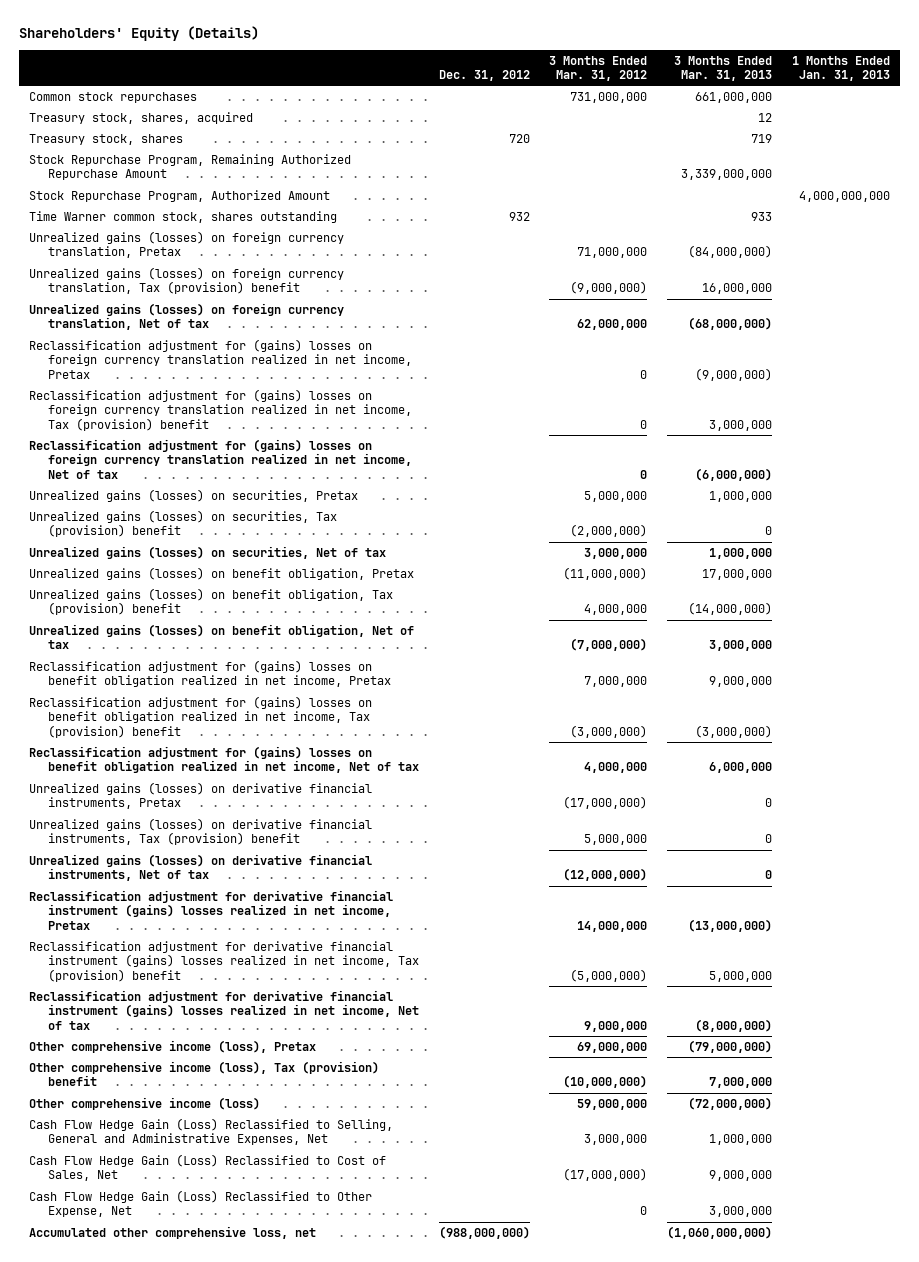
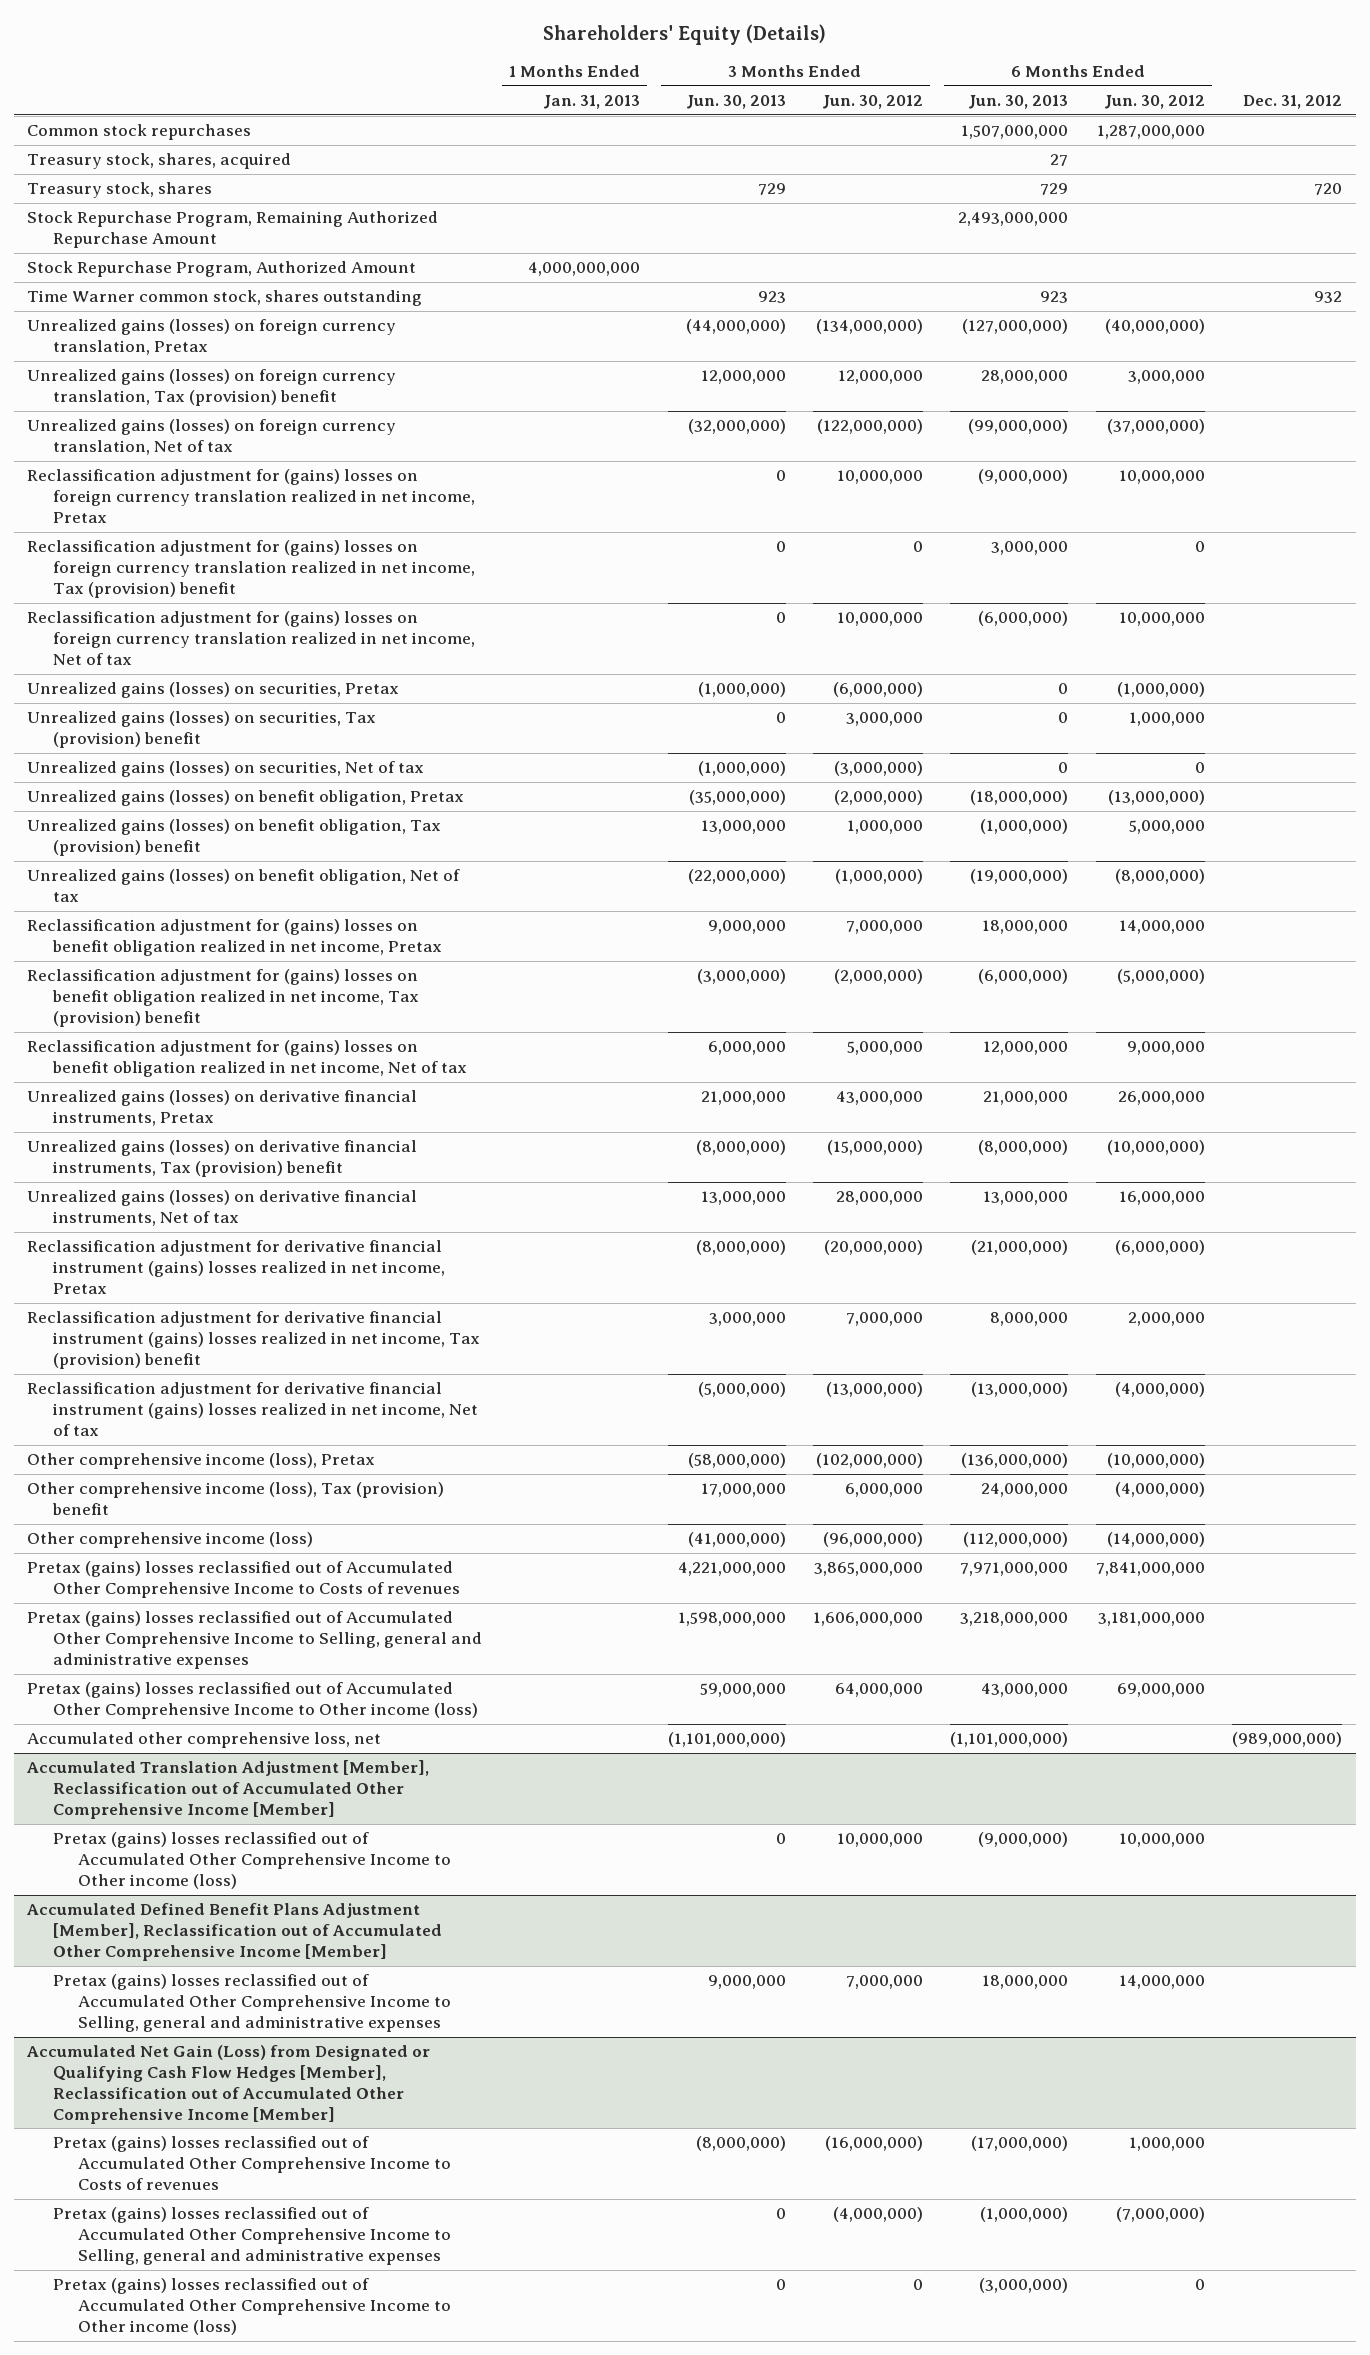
- | Dec. 31, 2012 | 3 Months Ended Mar. 31, 2012 | 3 Months Ended Mar. 31, 2013 | 1 Months Ended Jan. 31, 2013
+ | 1 Months Ended Jan. 31, 2013 | 3 Months Ended Jun. 30, 2013 | 3 Months Ended Jun. 30, 2012 | 6 Months Ended Jun. 30, 2013 | 6 Months Ended Jun. 30, 2012 | Dec. 31, 2012
- Cash Flow Hedge Gain (Loss) Reclassified to Selling, General and Administrative Expenses, Net | | 3,000,000 | 1,000,000 |
- Cash Flow Hedge Gain (Loss) Reclassified to Cost of Sales, Net | | (17,000,000) | 9,000,000 |
- Cash Flow Hedge Gain (Loss) Reclassified to Other Expense, Net | | 0 | 3,000,000 |
- Accumulated other comprehensive loss, net | (988,000,000) | | (1,060,000,000) |
+ Pretax (gains) losses reclassified out of Accumulated Other Comprehensive Income to Costs of revenues | | 4,221,000,000 | 3,865,000,000 | 7,971,000,000 | 7,841,000,000 |
+ Pretax (gains) losses reclassified out of Accumulated Other Comprehensive Income to Selling, general and administrative expenses | | 1,598,000,000 | 1,606,000,000 | 3,218,000,000 | 3,181,000,000 |
+ Pretax (gains) losses reclassified out of Accumulated Other Comprehensive Income to Other income (loss) | | 59,000,000 | 64,000,000 | 43,000,000 | 69,000,000 |
+ Accumulated other comprehensive loss, net | | (1,101,000,000) | | (1,101,000,000) | | (989,000,000)
+ Accumulated Translation Adjustment [Member], Reclassification out of Accumulated Other Comprehensive Income [Member]
+ Pretax (gains) losses reclassified out of Accumulated Other Comprehensive Income to Other income (loss) | | 0 | 10,000,000 | (9,000,000) | 10,000,000 |
+ Accumulated Defined Benefit Plans Adjustment [Member], Reclassification out of Accumulated Other Comprehensive Income [Member]
+ Pretax (gains) losses reclassified out of Accumulated Other Comprehensive Income to Selling, general and administrative expenses | | 9,000,000 | 7,000,000 | 18,000,000 | 14,000,000 |
+ Accumulated Net Gain (Loss) from Designated or Qualifying Cash Flow Hedges [Member], Reclassification out of Accumulated Other Comprehensive Income [Member]
+ Pretax (gains) losses reclassified out of Accumulated Other Comprehensive Income to Costs of revenues | | (8,000,000) | (16,000,000) | (17,000,000) | 1,000,000 |
+ Pretax (gains) losses reclassified out of Accumulated Other Comprehensive Income to Selling, general and administrative expenses | | 0 | (4,000,000) | (1,000,000) | (7,000,000) |
+ Pretax (gains) losses reclassified out of Accumulated Other Comprehensive Income to Other income (loss) | | 0 | 0 | (3,000,000) | 0 |

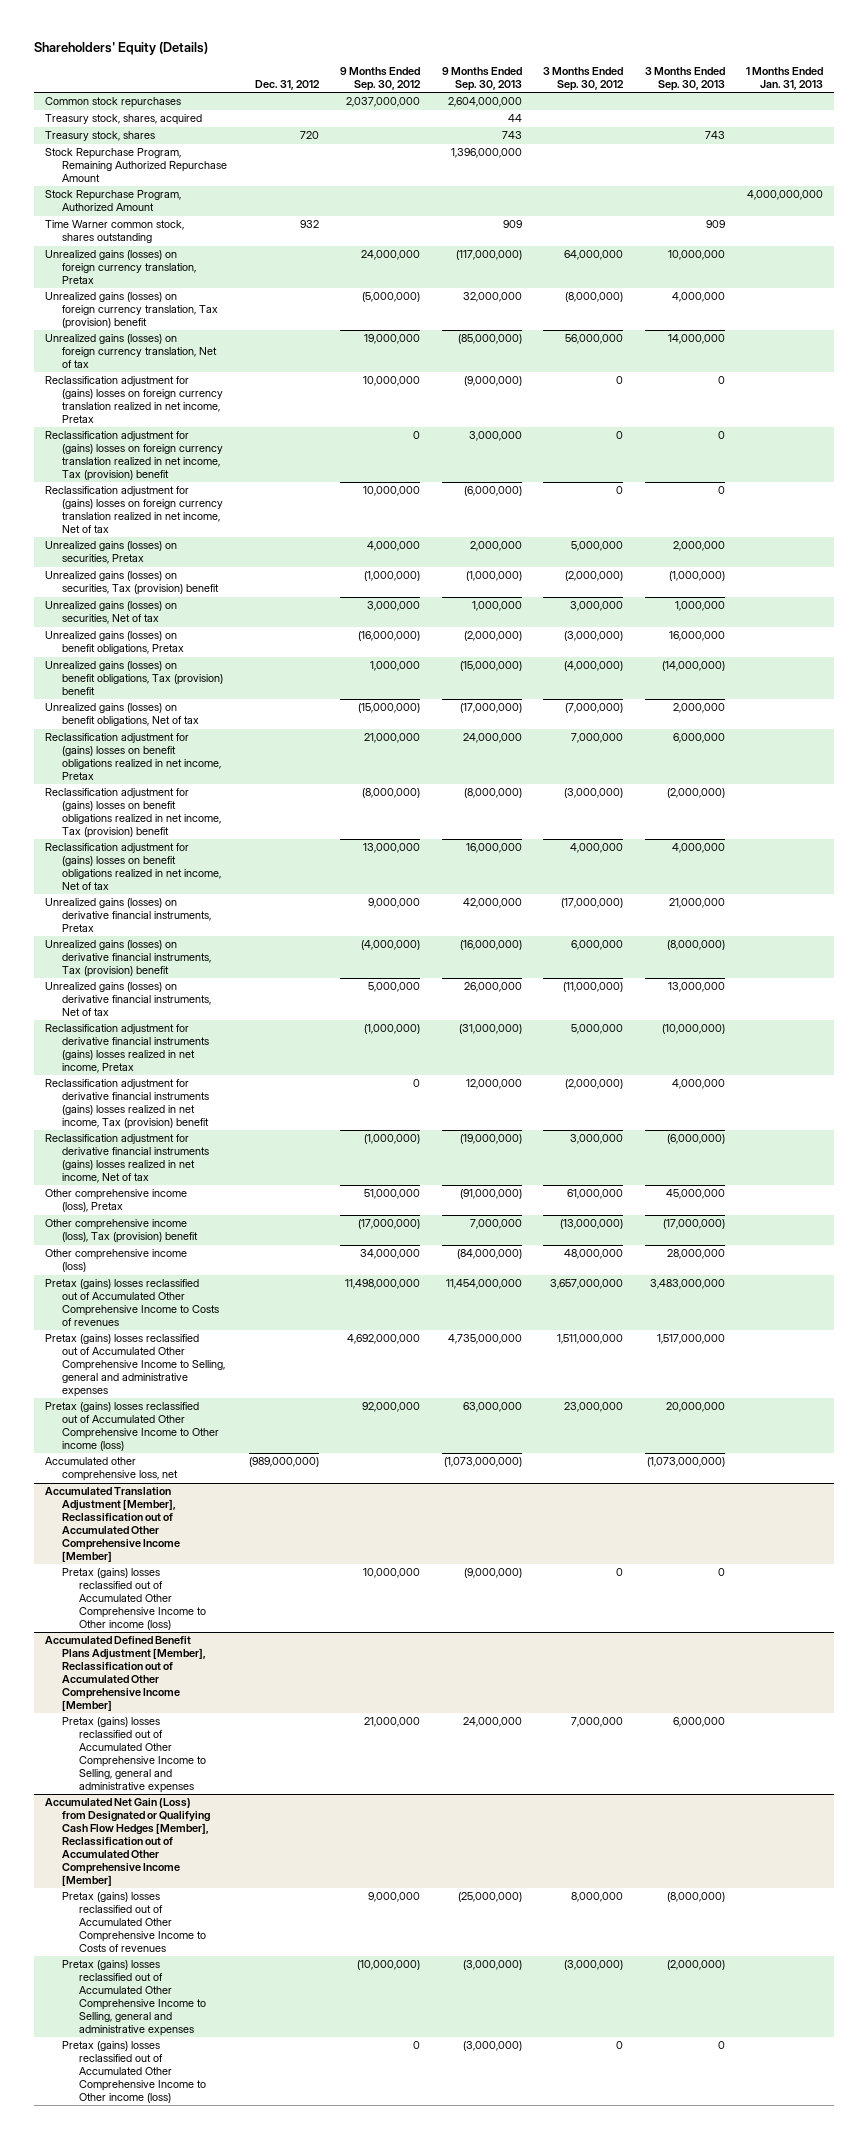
- | 1 Months Ended Jan. 31, 2013 | 3 Months Ended Jun. 30, 2013 | 3 Months Ended Jun. 30, 2012 | 6 Months Ended Jun. 30, 2013 | 6 Months Ended Jun. 30, 2012 | Dec. 31, 2012
+ | Dec. 31, 2012 | 9 Months Ended Sep. 30, 2012 | 9 Months Ended Sep. 30, 2013 | 3 Months Ended Sep. 30, 2012 | 3 Months Ended Sep. 30, 2013 | 1 Months Ended Jan. 31, 2013
- Unrealized gains (losses) on benefit obligation, Pretax | | (35,000,000) | (2,000,000) | (18,000,000) | (13,000,000) |
- Unrealized gains (losses) on benefit obligation, Tax (provision) benefit | | 13,000,000 | 1,000,000 | (1,000,000) | 5,000,000 |
- Unrealized gains (losses) on benefit obligation, Net of tax | | (22,000,000) | (1,000,000) | (19,000,000) | (8,000,000) |
- Reclassification adjustment for (gains) losses on benefit obligation realized in net income, Pretax | | 9,000,000 | 7,000,000 | 18,000,000 | 14,000,000 |
- Reclassification adjustment for (gains) losses on benefit obligation realized in net income, Tax (provision) benefit | | (3,000,000) | (2,000,000) | (6,000,000) | (5,000,000) |
- Reclassification adjustment for (gains) losses on benefit obligation realized in net income, Net of tax | | 6,000,000 | 5,000,000 | 12,000,000 | 9,000,000 |
+ Unrealized gains (losses) on benefit obligations, Pretax | | (16,000,000) | (2,000,000) | (3,000,000) | 16,000,000 |
+ Unrealized gains (losses) on benefit obligations, Tax (provision) benefit | | 1,000,000 | (15,000,000) | (4,000,000) | (14,000,000) |
+ Unrealized gains (losses) on benefit obligations, Net of tax | | (15,000,000) | (17,000,000) | (7,000,000) | 2,000,000 |
+ Reclassification adjustment for (gains) losses on benefit obligations realized in net income, Pretax | | 21,000,000 | 24,000,000 | 7,000,000 | 6,000,000 |
+ Reclassification adjustment for (gains) losses on benefit obligations realized in net income, Tax (provision) benefit | | (8,000,000) | (8,000,000) | (3,000,000) | (2,000,000) |
+ Reclassification adjustment for (gains) losses on benefit obligations realized in net income, Net of tax | | 13,000,000 | 16,000,000 | 4,000,000 | 4,000,000 |
- Reclassification adjustment for derivative financial instrument (gains) losses realized in net income, Pretax | | (8,000,000) | (20,000,000) | (21,000,000) | (6,000,000) |
- Reclassification adjustment for derivative financial instrument (gains) losses realized in net income, Tax (provision) benefit | | 3,000,000 | 7,000,000 | 8,000,000 | 2,000,000 |
- Reclassification adjustment for derivative financial instrument (gains) losses realized in net income, Net of tax | | (5,000,000) | (13,000,000) | (13,000,000) | (4,000,000) |
+ Reclassification adjustment for derivative financial instruments (gains) losses realized in net income, Pretax | | (1,000,000) | (31,000,000) | 5,000,000 | (10,000,000) |
+ Reclassification adjustment for derivative financial instruments (gains) losses realized in net income, Tax (provision) benefit | | 0 | 12,000,000 | (2,000,000) | 4,000,000 |
+ Reclassification adjustment for derivative financial instruments (gains) losses realized in net income, Net of tax | | (1,000,000) | (19,000,000) | 3,000,000 | (6,000,000) |

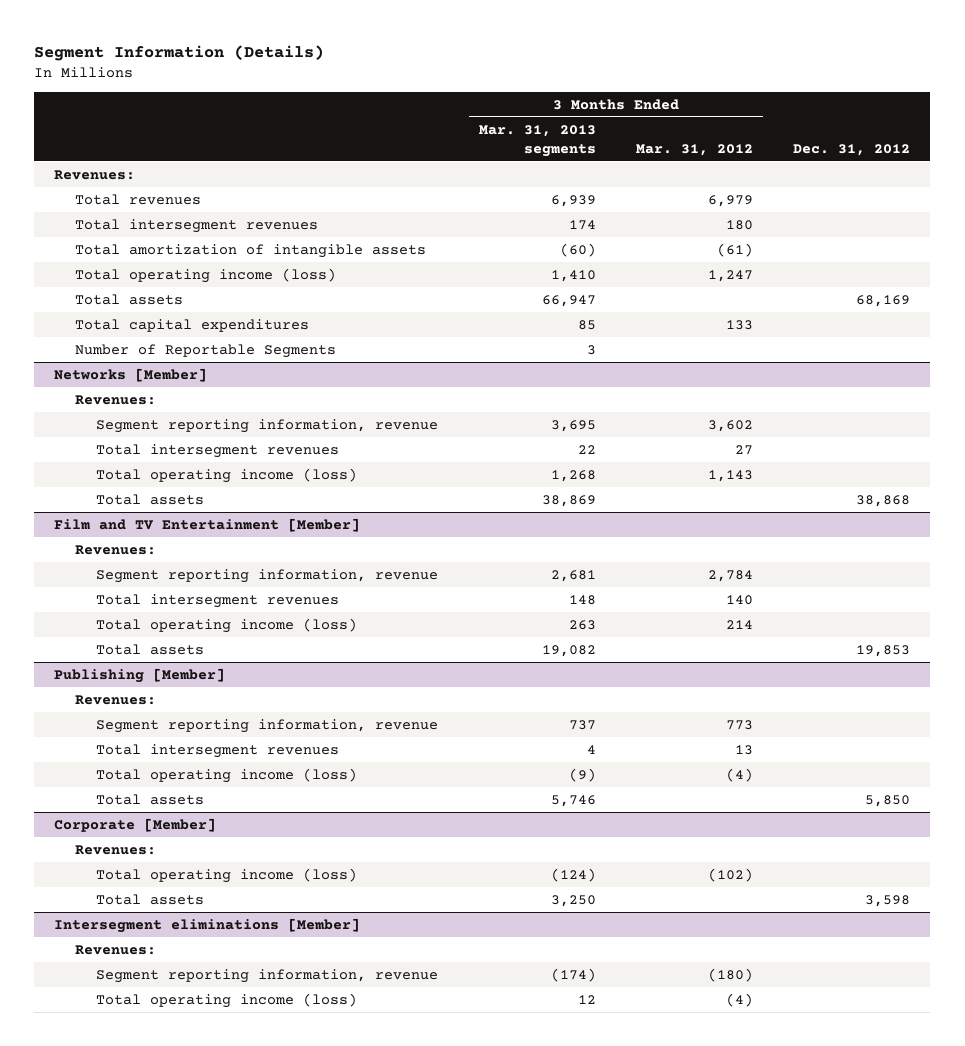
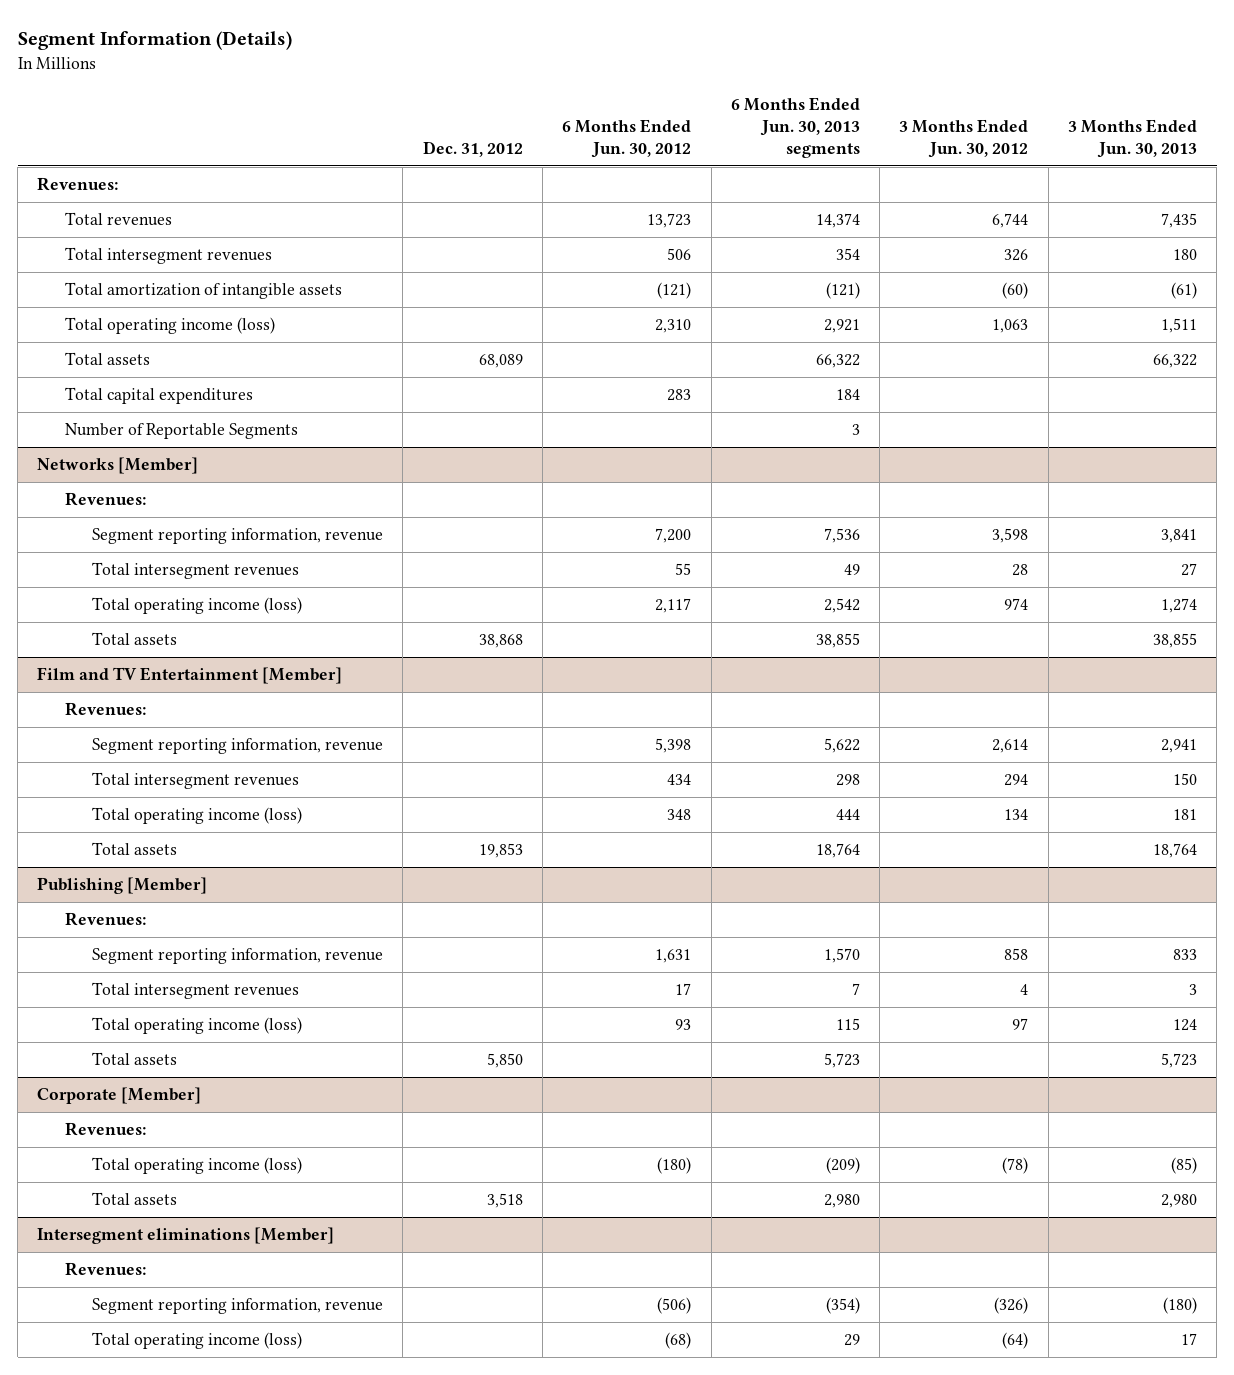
- | 3 Months Ended Mar. 31, 2013 segments | 3 Months Ended Mar. 31, 2012 | Dec. 31, 2012
+ | Dec. 31, 2012 | 6 Months Ended Jun. 30, 2012 | 6 Months Ended Jun. 30, 2013 segments | 3 Months Ended Jun. 30, 2012 | 3 Months Ended Jun. 30, 2013
- Total assets | 66,947 | | 68,169
+ Total assets | 68,089 | | 66,322 | | 66,322
@ Corporate [Member]
- Total assets | 3,250 | | 3,598
+ Total assets | 3,518 | | 2,980 | | 2,980

